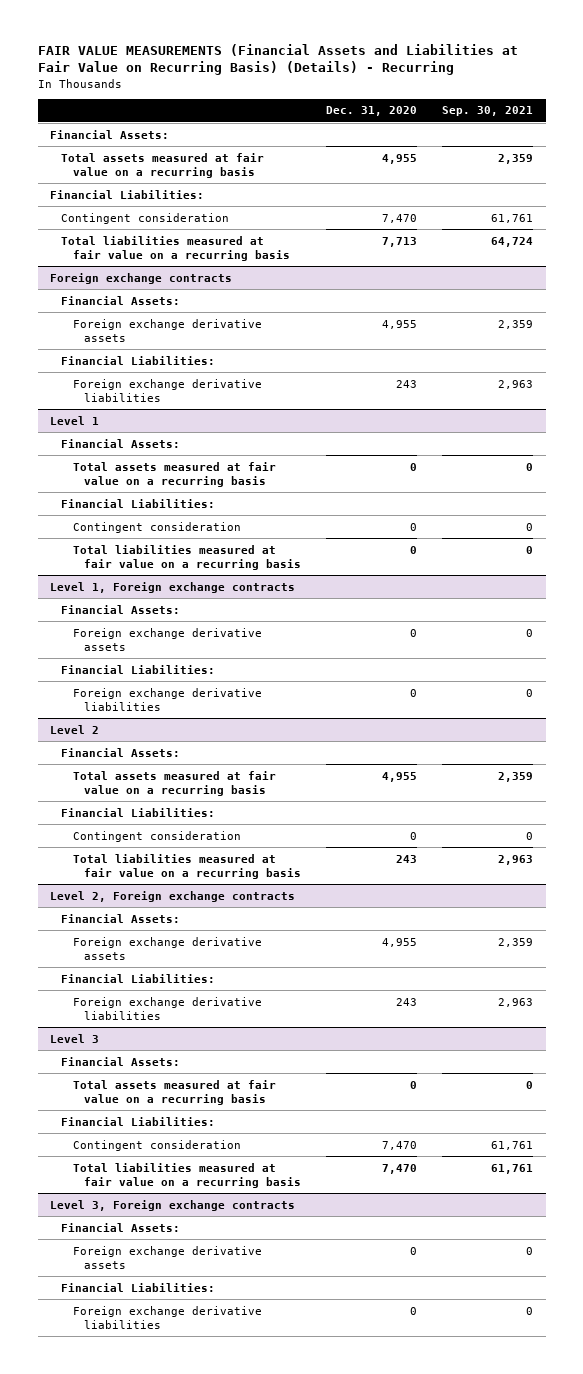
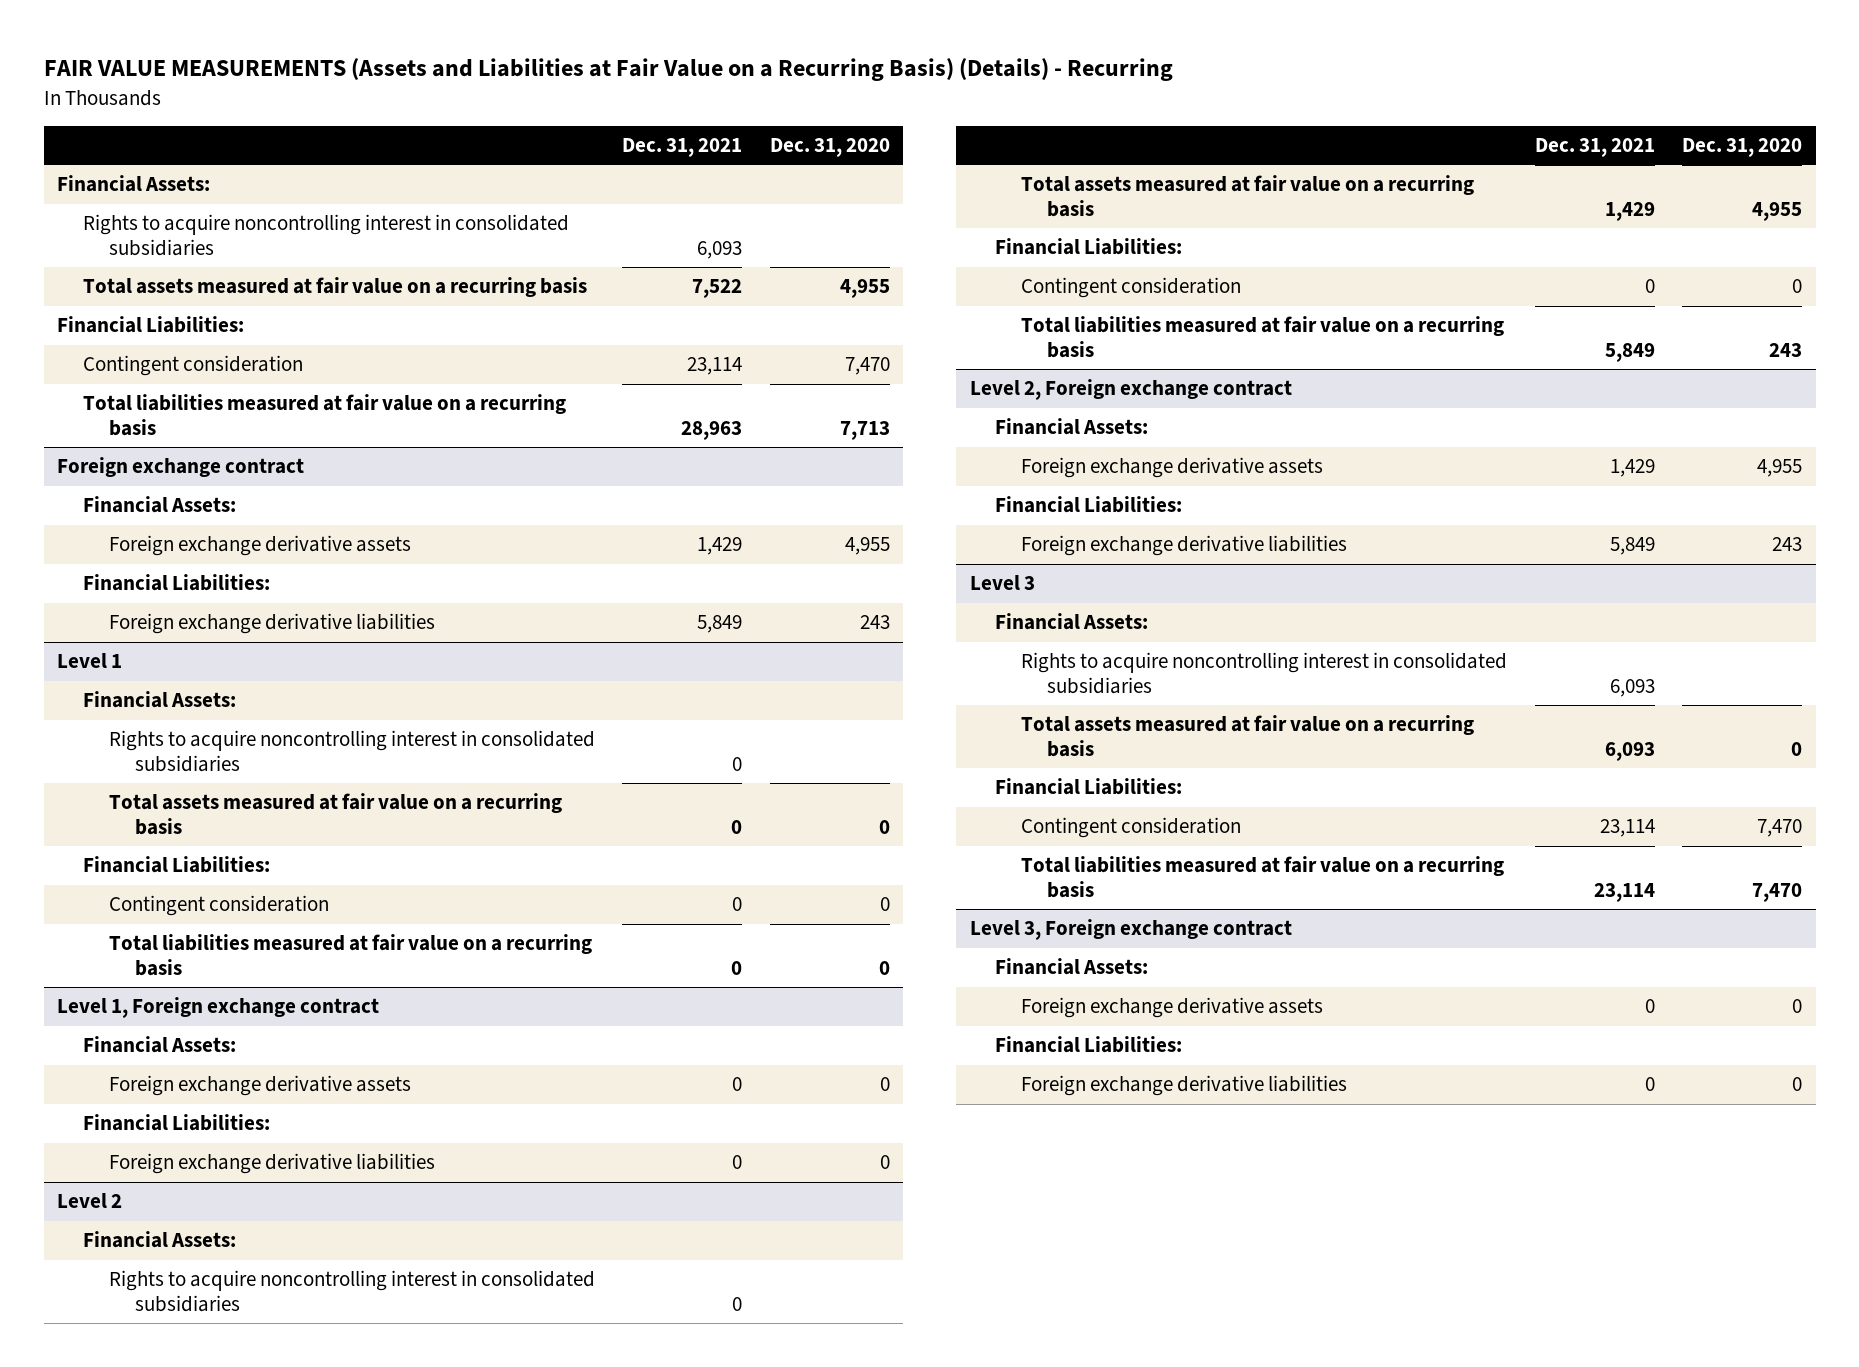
- FAIR VALUE MEASUREMENTS (Financial Assets and Liabilities at Fair Value on Recurring Basis) (Details) - Recurring
+ FAIR VALUE MEASUREMENTS (Assets and Liabilities at Fair Value on a Recurring Basis) (Details) - Recurring
- | Dec. 31, 2020 | Sep. 30, 2021
+ | Dec. 31, 2021 | Dec. 31, 2020
+ Rights to acquire noncontrolling interest in consolidated subsidiaries | 6,093 |
- Foreign exchange contracts
+ Foreign exchange contract
@ Level 1
+ Rights to acquire noncontrolling interest in consolidated subsidiaries | 0 |
- Level 1, Foreign exchange contracts
+ Level 1, Foreign exchange contract
@ Level 2
+ Rights to acquire noncontrolling interest in consolidated subsidiaries | 0 |
- Level 2, Foreign exchange contracts
+ Level 2, Foreign exchange contract
@ Level 3
+ Rights to acquire noncontrolling interest in consolidated subsidiaries | 6,093 |
- Level 3, Foreign exchange contracts
+ Level 3, Foreign exchange contract

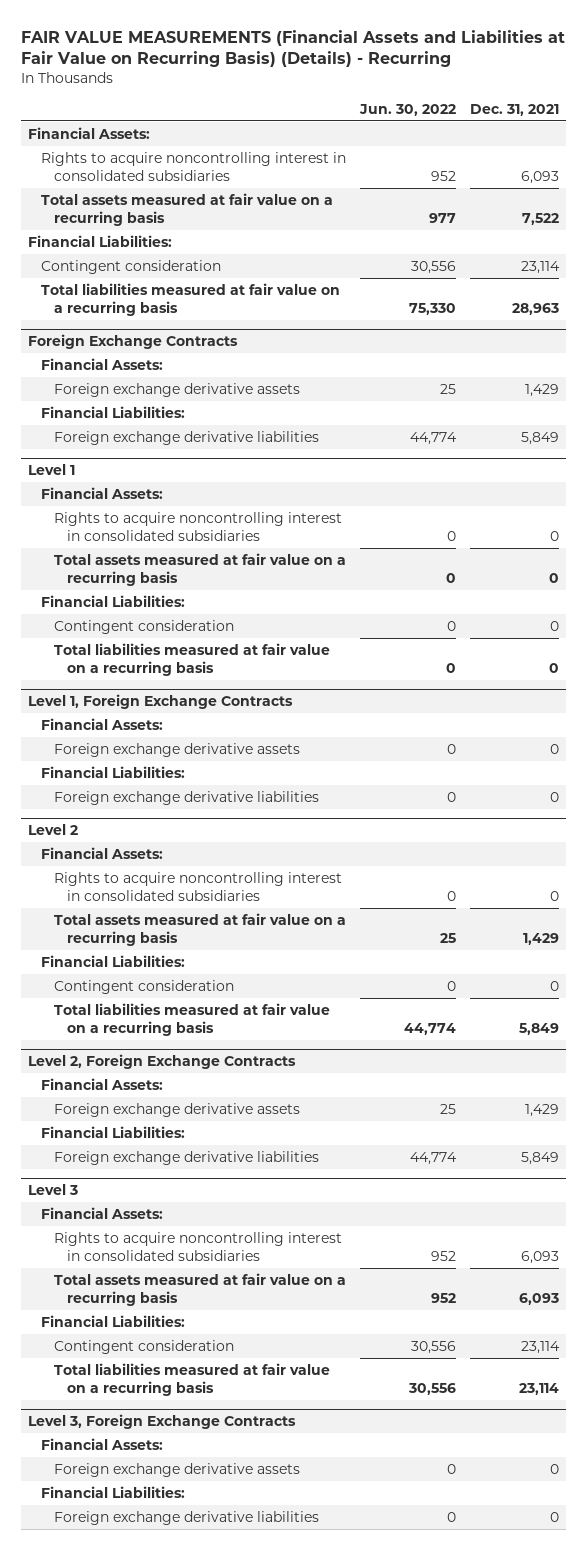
- FAIR VALUE MEASUREMENTS (Assets and Liabilities at Fair Value on a Recurring Basis) (Details) - Recurring
+ FAIR VALUE MEASUREMENTS (Financial Assets and Liabilities at Fair Value on Recurring Basis) (Details) - Recurring
- | Dec. 31, 2021 | Dec. 31, 2020
+ | Jun. 30, 2022 | Dec. 31, 2021
- Foreign exchange contract
+ Foreign Exchange Contracts
- Level 1, Foreign exchange contract
+ Level 1, Foreign Exchange Contracts
- Level 2, Foreign exchange contract
+ Level 2, Foreign Exchange Contracts
- Level 3, Foreign exchange contract
+ Level 3, Foreign Exchange Contracts

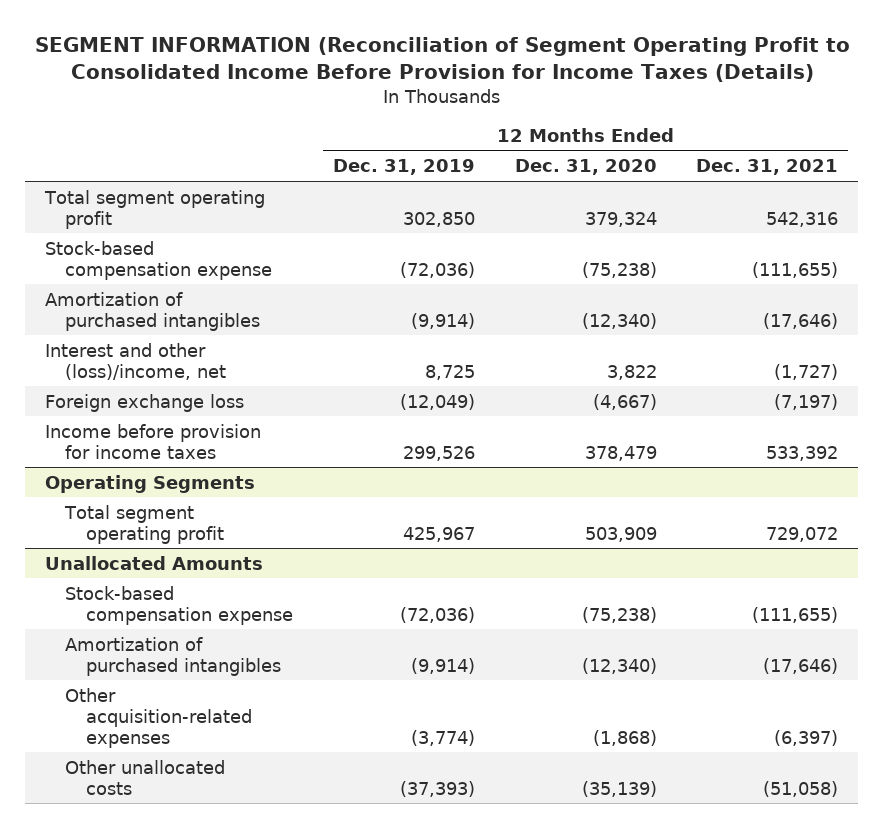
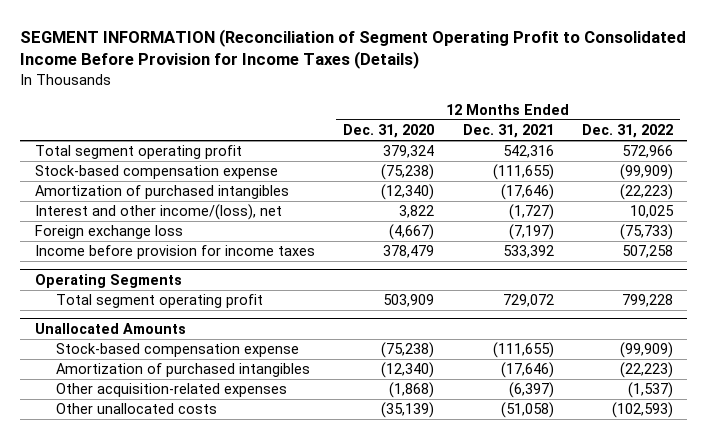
- | 12 Months Ended Dec. 31, 2019 | 12 Months Ended Dec. 31, 2020 | 12 Months Ended Dec. 31, 2021
+ | 12 Months Ended Dec. 31, 2020 | 12 Months Ended Dec. 31, 2021 | 12 Months Ended Dec. 31, 2022
- Interest and other (loss)/income, net | 8,725 | 3,822 | (1,727)
+ Interest and other income/(loss), net | 3,822 | (1,727) | 10,025

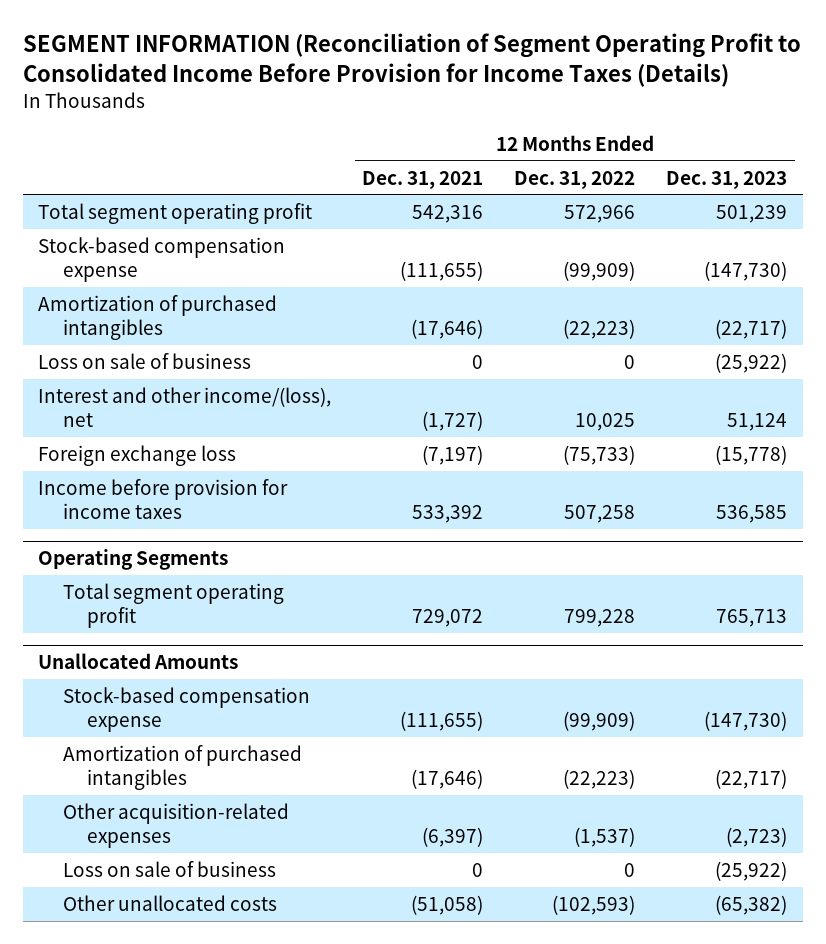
- | 12 Months Ended Dec. 31, 2020 | 12 Months Ended Dec. 31, 2021 | 12 Months Ended Dec. 31, 2022
+ | 12 Months Ended Dec. 31, 2021 | 12 Months Ended Dec. 31, 2022 | 12 Months Ended Dec. 31, 2023
+ Loss on sale of business | 0 | 0 | (25,922)
@ Unallocated Amounts
+ Loss on sale of business | 0 | 0 | (25,922)

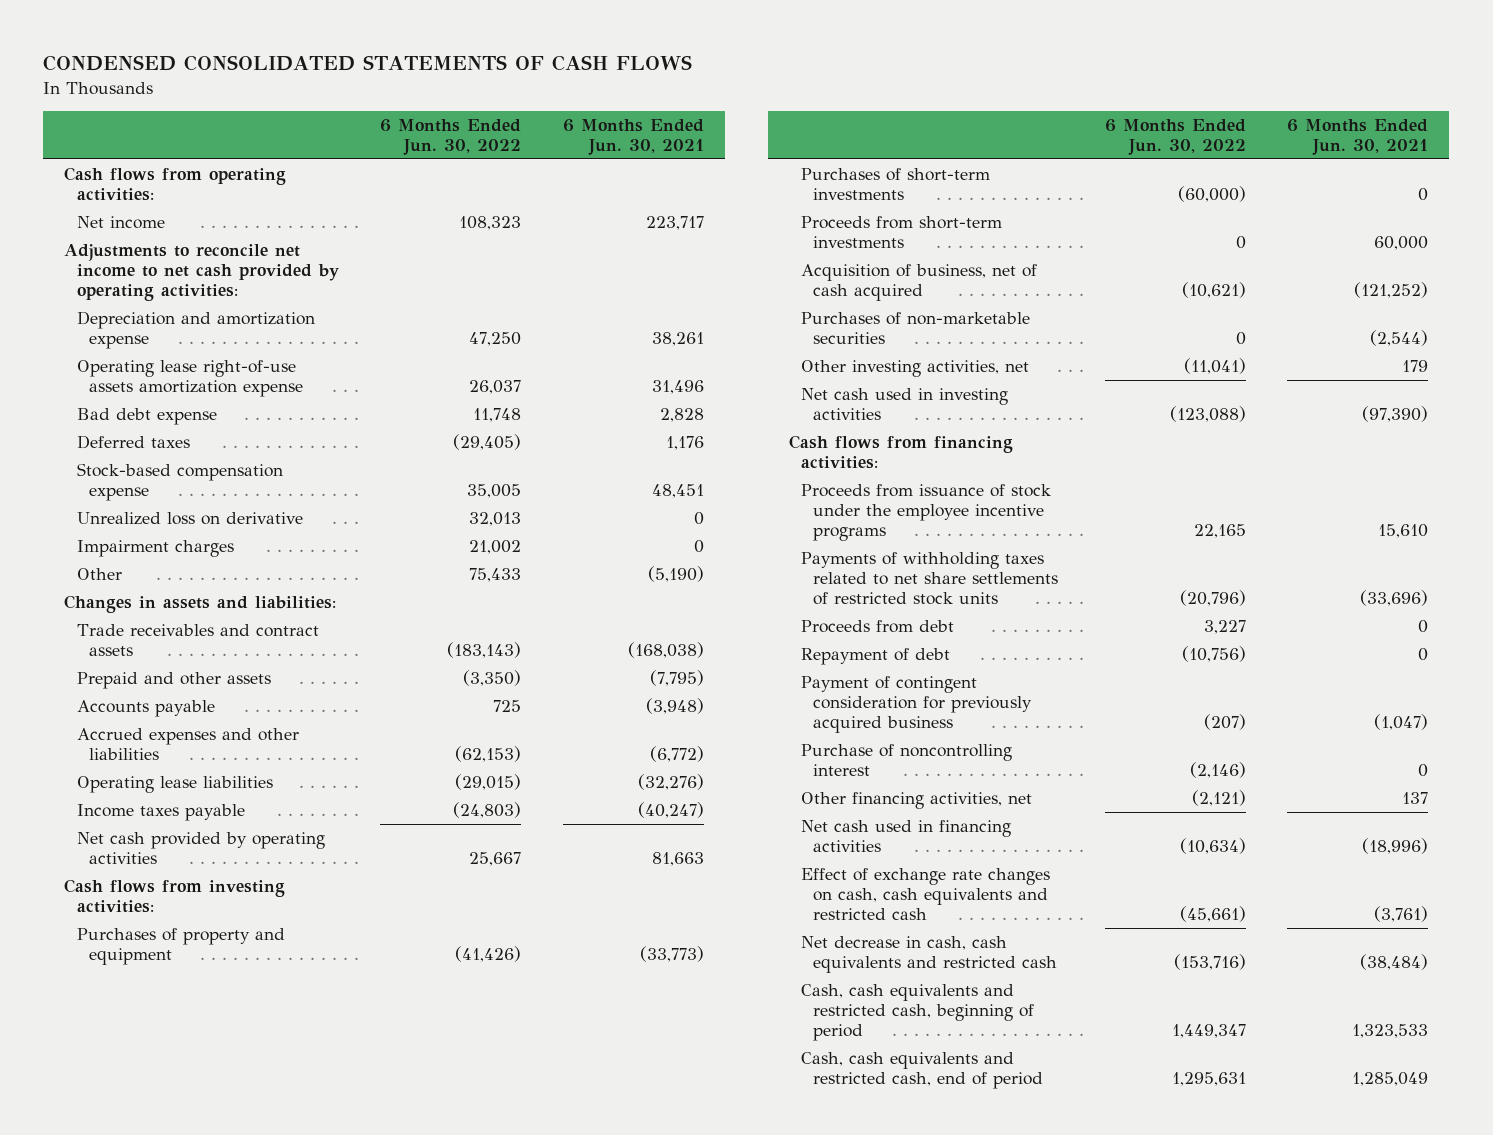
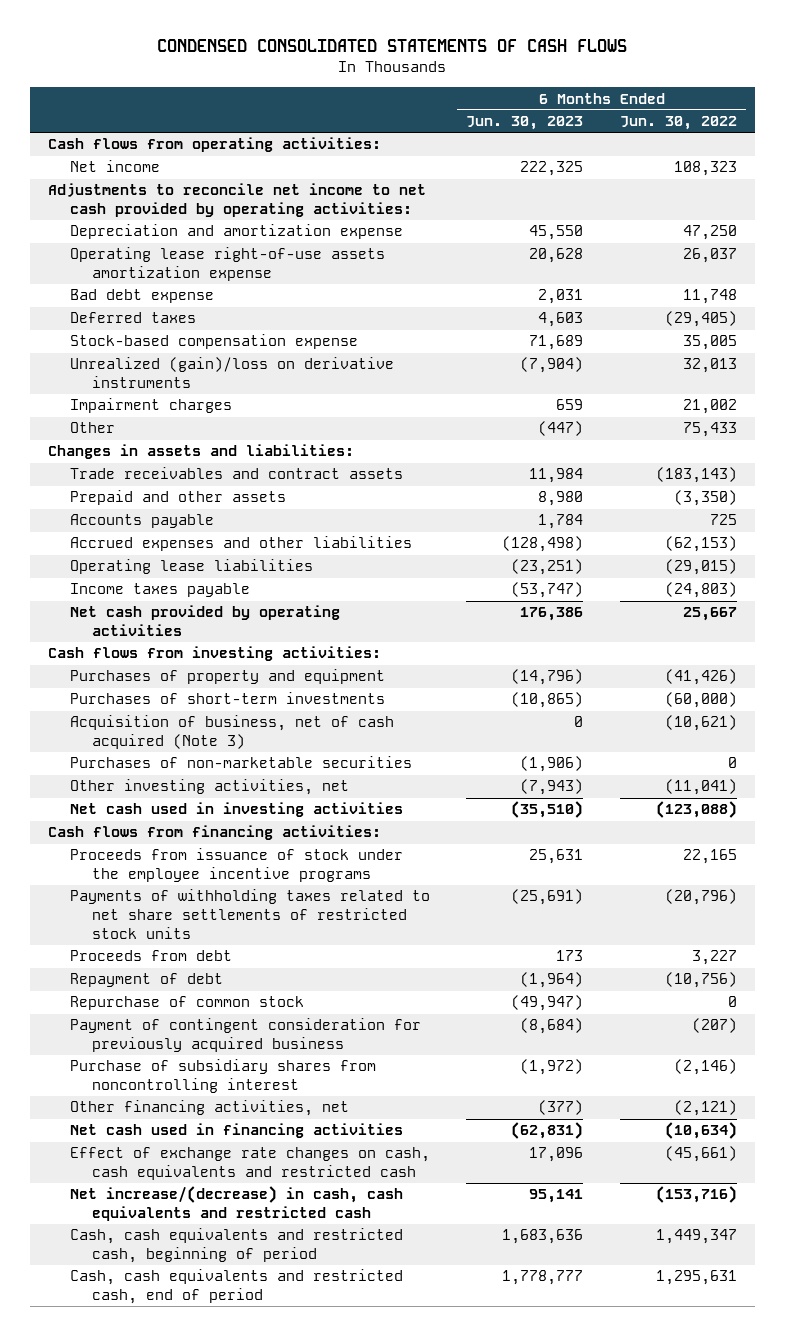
- | 6 Months Ended Jun. 30, 2022 | 6 Months Ended Jun. 30, 2021
+ | 6 Months Ended Jun. 30, 2023 | 6 Months Ended Jun. 30, 2022
- Unrealized loss on derivative | 32,013 | 0
+ Unrealized (gain)/loss on derivative instruments | (7,904) | 32,013
- Proceeds from short-term investments | 0 | 60,000
- Acquisition of business, net of cash acquired | (10,621) | (121,252)
+ Acquisition of business, net of cash acquired (Note 3) | 0 | (10,621)
+ Repurchase of common stock | (49,947) | 0
- Purchase of noncontrolling interest | (2,146) | 0
+ Purchase of subsidiary shares from noncontrolling interest | (1,972) | (2,146)
- Net decrease in cash, cash equivalents and restricted cash | (153,716) | (38,484)
+ Net increase/(decrease) in cash, cash equivalents and restricted cash | 95,141 | (153,716)

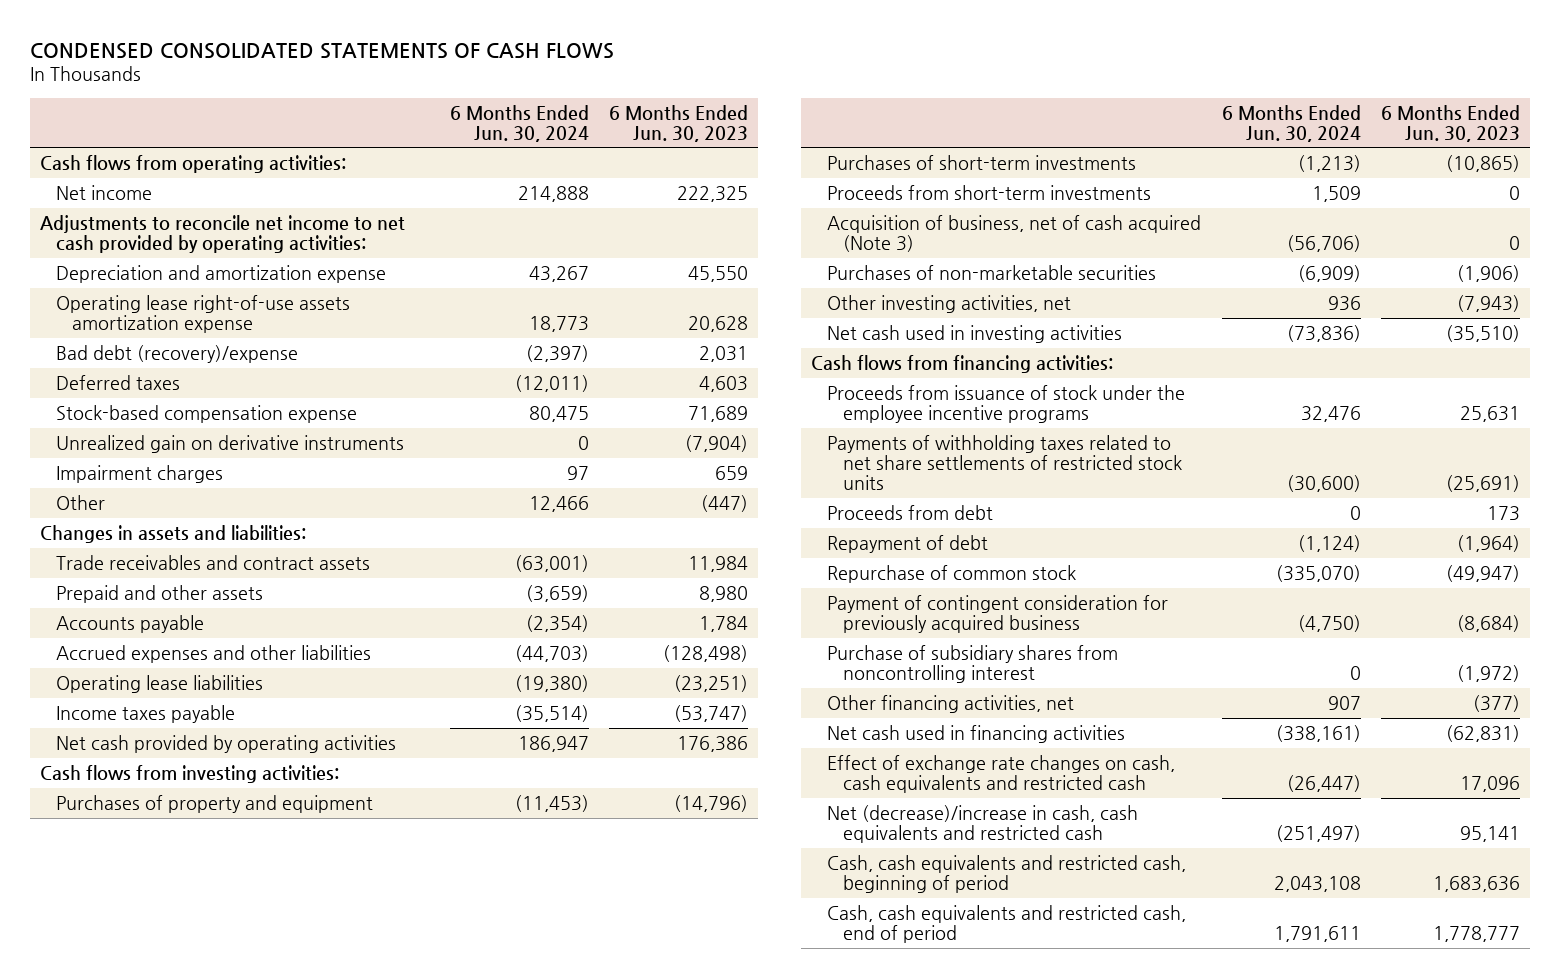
- | 6 Months Ended Jun. 30, 2023 | 6 Months Ended Jun. 30, 2022
+ | 6 Months Ended Jun. 30, 2024 | 6 Months Ended Jun. 30, 2023
- Bad debt expense | 2,031 | 11,748
+ Bad debt (recovery)/expense | (2,397) | 2,031
- Unrealized (gain)/loss on derivative instruments | (7,904) | 32,013
+ Unrealized gain on derivative instruments | 0 | (7,904)
+ Proceeds from short-term investments | 1,509 | 0
- Net increase/(decrease) in cash, cash equivalents and restricted cash | 95,141 | (153,716)
+ Net (decrease)/increase in cash, cash equivalents and restricted cash | (251,497) | 95,141

